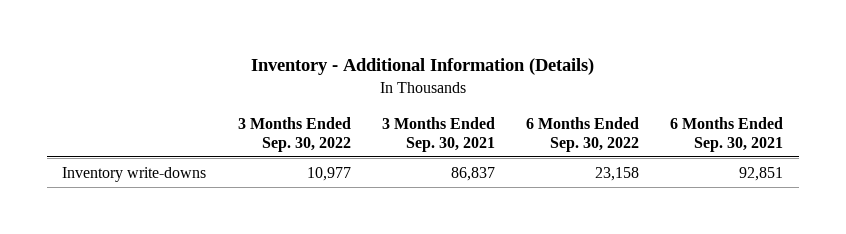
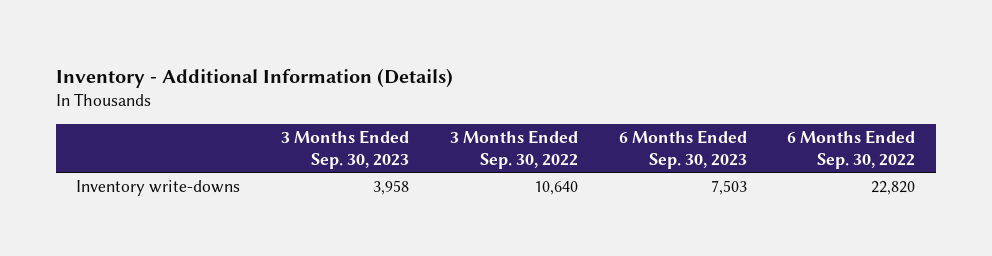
- | 3 Months Ended Sep. 30, 2022 | 3 Months Ended Sep. 30, 2021 | 6 Months Ended Sep. 30, 2022 | 6 Months Ended Sep. 30, 2021
+ | 3 Months Ended Sep. 30, 2023 | 3 Months Ended Sep. 30, 2022 | 6 Months Ended Sep. 30, 2023 | 6 Months Ended Sep. 30, 2022
- Inventory write-downs | 10,977 | 86,837 | 23,158 | 92,851
+ Inventory write-downs | 3,958 | 10,640 | 7,503 | 22,820

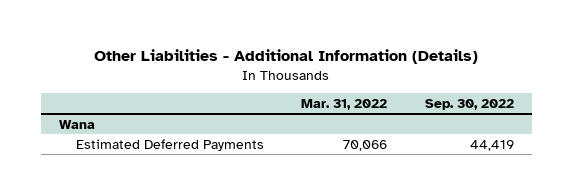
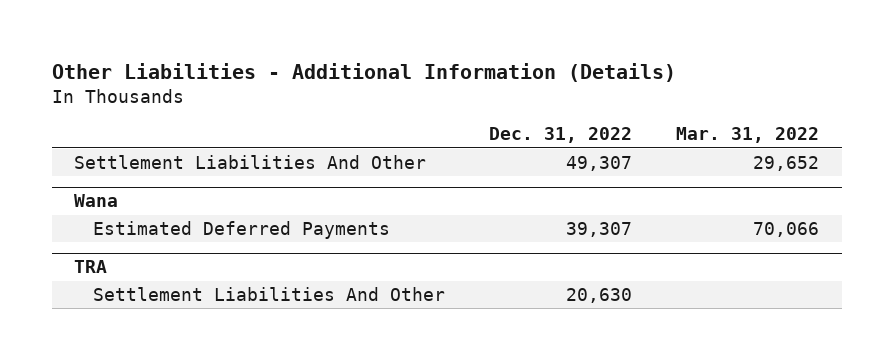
- | Mar. 31, 2022 | Sep. 30, 2022
+ | Dec. 31, 2022 | Mar. 31, 2022
+ Settlement Liabilities And Other | 49,307 | 29,652
+ TRA
+ Settlement Liabilities And Other | 20,630 |

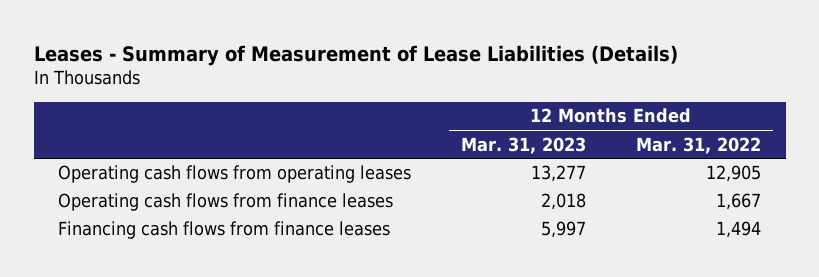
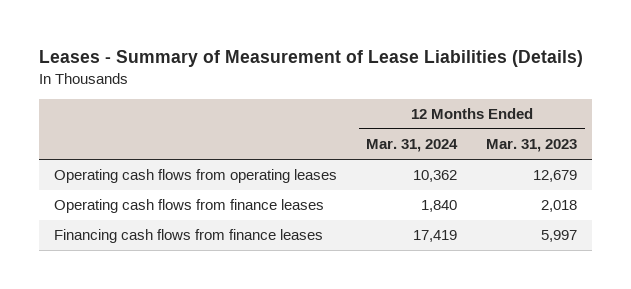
- | 12 Months Ended Mar. 31, 2023 | 12 Months Ended Mar. 31, 2022
+ | 12 Months Ended Mar. 31, 2024 | 12 Months Ended Mar. 31, 2023
- Operating cash flows from operating leases | 13,277 | 12,905
+ Operating cash flows from operating leases | 10,362 | 12,679

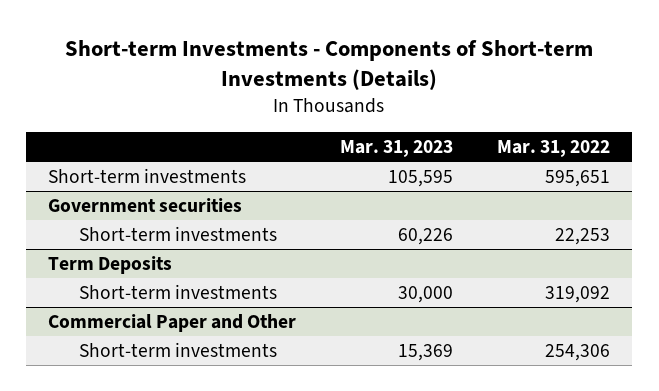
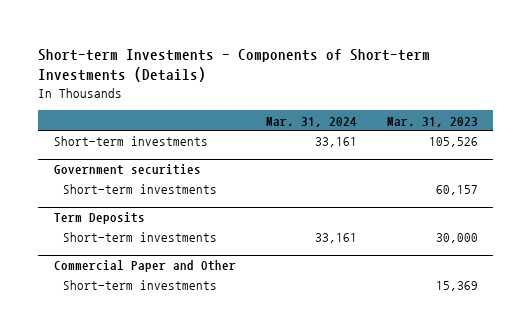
- | Mar. 31, 2023 | Mar. 31, 2022
+ | Mar. 31, 2024 | Mar. 31, 2023
- Short-term investments | 105,595 | 595,651
+ Short-term investments | 33,161 | 105,526
@ Government securities
- Short-term investments | 60,226 | 22,253
+ Short-term investments | | 60,157

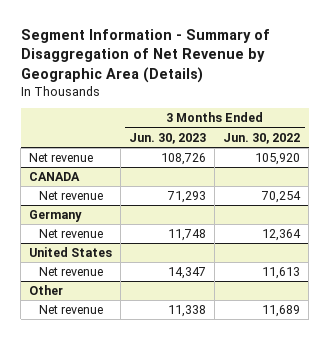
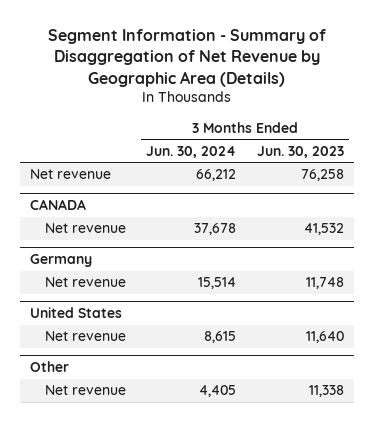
- | 3 Months Ended Jun. 30, 2023 | 3 Months Ended Jun. 30, 2022
+ | 3 Months Ended Jun. 30, 2024 | 3 Months Ended Jun. 30, 2023
- Net revenue | 108,726 | 105,920
+ Net revenue | 66,212 | 76,258
@ CANADA
- Net revenue | 71,293 | 70,254
+ Net revenue | 37,678 | 41,532
@ United States
- Net revenue | 14,347 | 11,613
+ Net revenue | 8,615 | 11,640

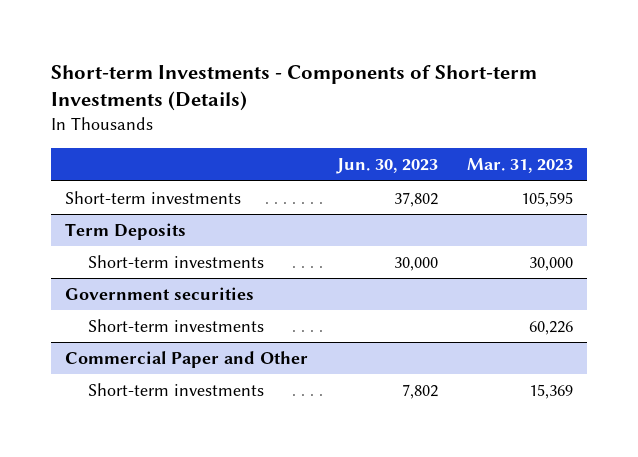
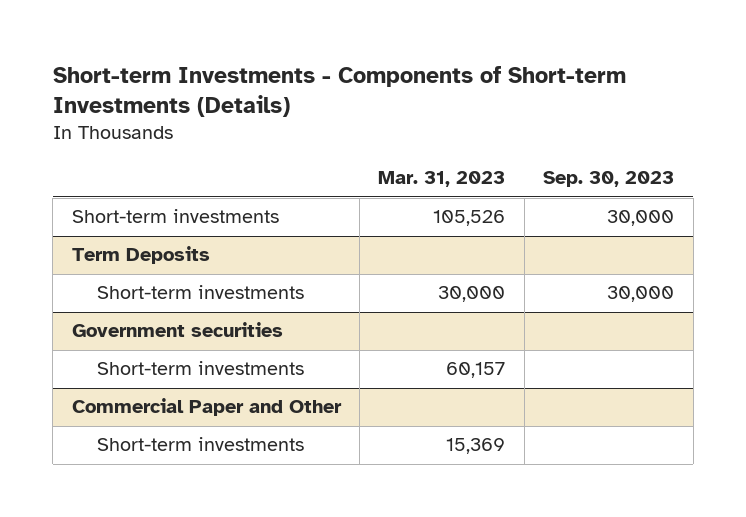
- | Jun. 30, 2023 | Mar. 31, 2023
+ | Mar. 31, 2023 | Sep. 30, 2023
- Short-term investments | 37,802 | 105,595
+ Short-term investments | 105,526 | 30,000
@ Government securities
- Short-term investments | | 60,226
+ Short-term investments | 60,157 |

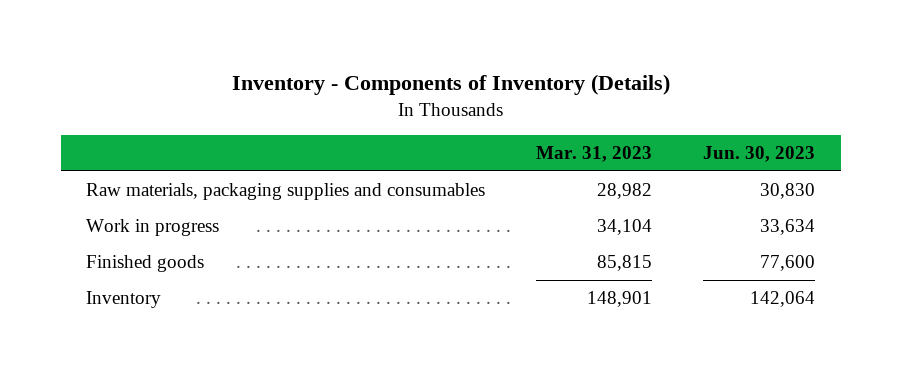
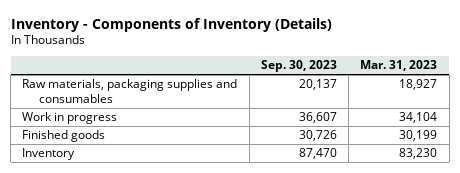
- | Mar. 31, 2023 | Jun. 30, 2023
+ | Sep. 30, 2023 | Mar. 31, 2023
- Raw materials, packaging supplies and consumables | 28,982 | 30,830
+ Raw materials, packaging supplies and consumables | 20,137 | 18,927
- Finished goods | 85,815 | 77,600
- Inventory | 148,901 | 142,064
+ Finished goods | 30,726 | 30,199
+ Inventory | 87,470 | 83,230

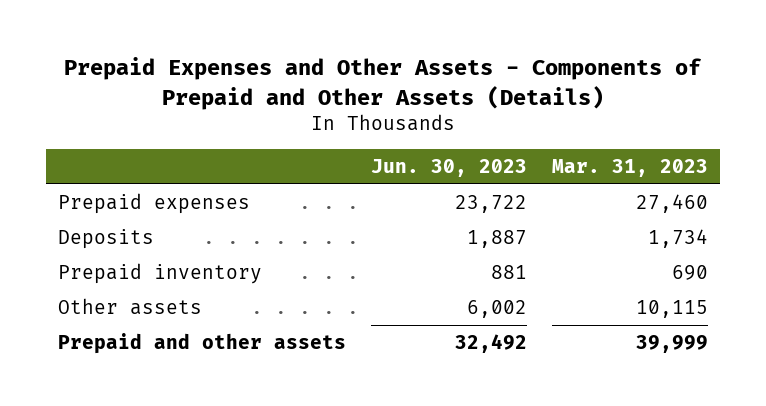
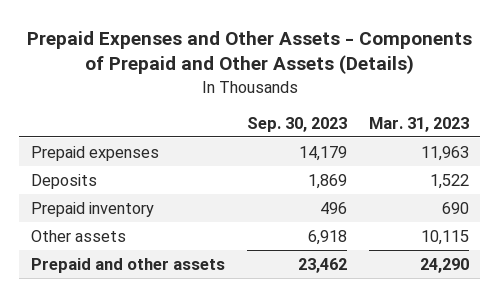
- | Jun. 30, 2023 | Mar. 31, 2023
+ | Sep. 30, 2023 | Mar. 31, 2023
- Prepaid expenses | 23,722 | 27,460
- Deposits | 1,887 | 1,734
+ Prepaid expenses | 14,179 | 11,963
+ Deposits | 1,869 | 1,522
- Prepaid and other assets | 32,492 | 39,999
+ Prepaid and other assets | 23,462 | 24,290

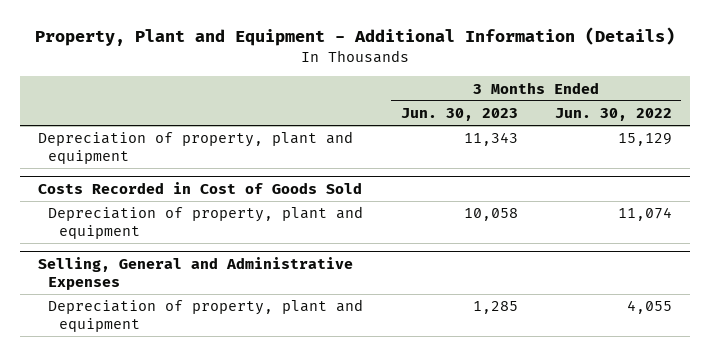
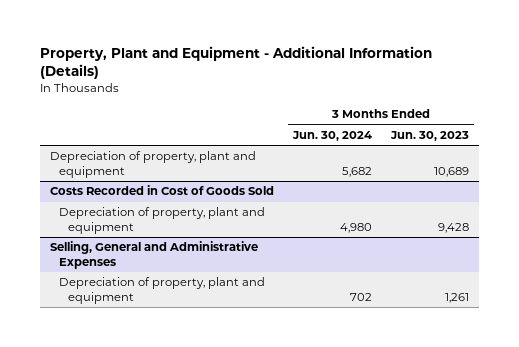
- | 3 Months Ended Jun. 30, 2023 | 3 Months Ended Jun. 30, 2022
+ | 3 Months Ended Jun. 30, 2024 | 3 Months Ended Jun. 30, 2023
- Depreciation of property, plant and equipment | 11,343 | 15,129
+ Depreciation of property, plant and equipment | 5,682 | 10,689
@ Costs Recorded in Cost of Goods Sold
- Depreciation of property, plant and equipment | 10,058 | 11,074
+ Depreciation of property, plant and equipment | 4,980 | 9,428
@ Selling, General and Administrative Expenses
- Depreciation of property, plant and equipment | 1,285 | 4,055
+ Depreciation of property, plant and equipment | 702 | 1,261

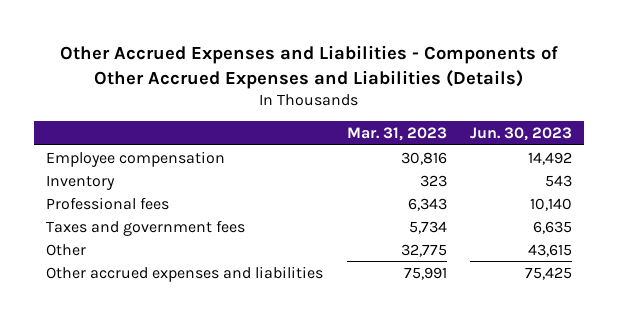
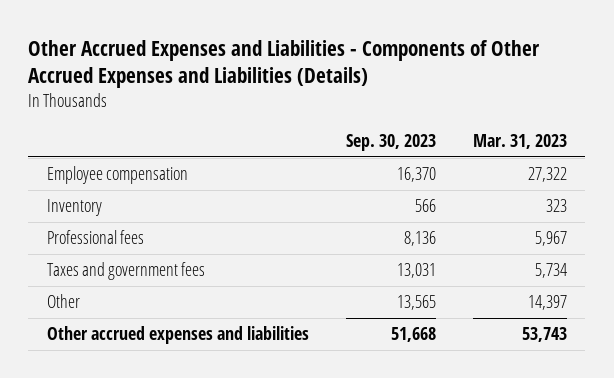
- | Mar. 31, 2023 | Jun. 30, 2023
+ | Sep. 30, 2023 | Mar. 31, 2023
- Employee compensation | 30,816 | 14,492
+ Employee compensation | 16,370 | 27,322
- Professional fees | 6,343 | 10,140
+ Professional fees | 8,136 | 5,967
- Other | 32,775 | 43,615
- Other accrued expenses and liabilities | 75,991 | 75,425
+ Other | 13,565 | 14,397
+ Other accrued expenses and liabilities | 51,668 | 53,743

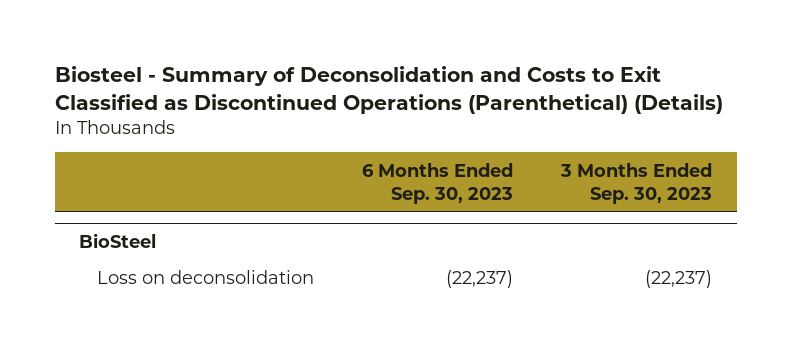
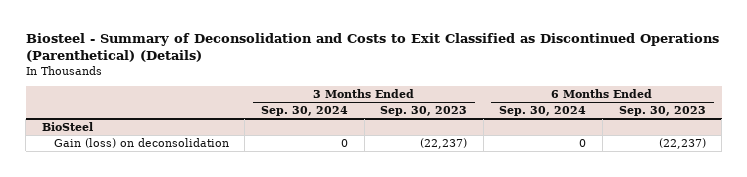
- | 6 Months Ended Sep. 30, 2023 | 3 Months Ended Sep. 30, 2023
+ | 3 Months Ended Sep. 30, 2024 | 3 Months Ended Sep. 30, 2023 | 6 Months Ended Sep. 30, 2024 | 6 Months Ended Sep. 30, 2023
@ BioSteel
- Loss on deconsolidation | (22,237) | (22,237)
+ Gain (loss) on deconsolidation | 0 | (22,237) | 0 | (22,237)

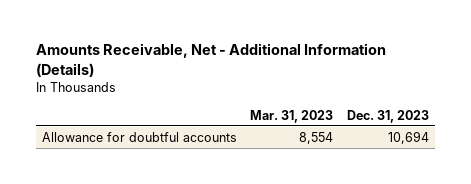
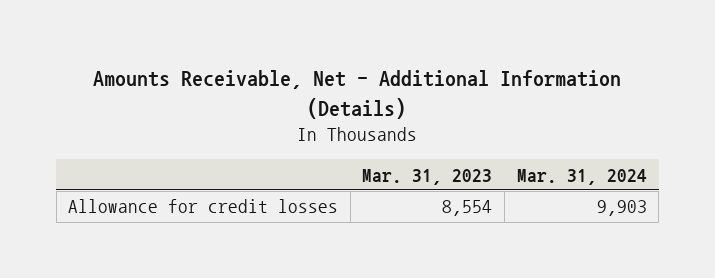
- | Mar. 31, 2023 | Dec. 31, 2023
+ | Mar. 31, 2023 | Mar. 31, 2024
- Allowance for doubtful accounts | 8,554 | 10,694
+ Allowance for credit losses | 8,554 | 9,903

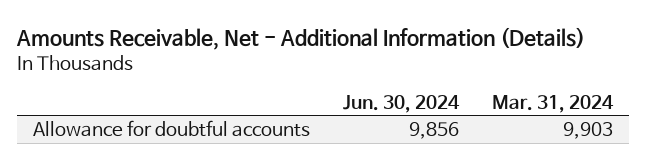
- | Mar. 31, 2023 | Mar. 31, 2024
+ | Jun. 30, 2024 | Mar. 31, 2024
- Allowance for credit losses | 8,554 | 9,903
+ Allowance for doubtful accounts | 9,856 | 9,903

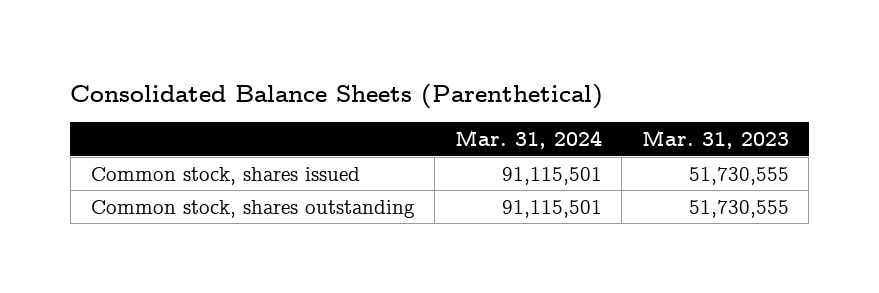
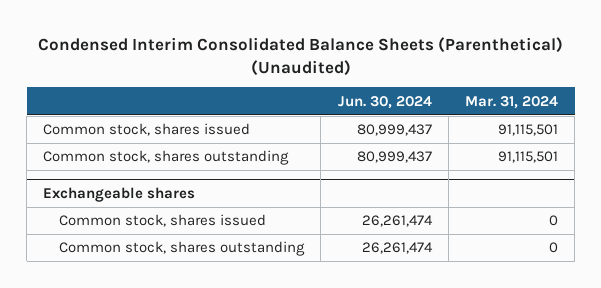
- Consolidated Balance Sheets (Parenthetical)
+ Condensed Interim Consolidated Balance Sheets (Parenthetical) (Unaudited)
- | Mar. 31, 2024 | Mar. 31, 2023
+ | Jun. 30, 2024 | Mar. 31, 2024
+ Exchangeable shares
+ Common stock, shares issued | 26,261,474 | 0
+ Common stock, shares outstanding | 26,261,474 | 0

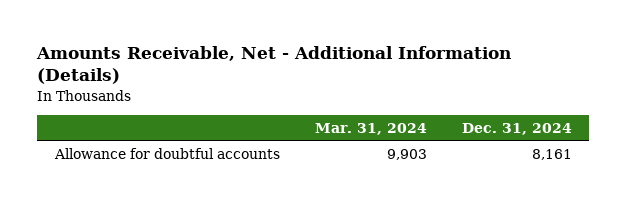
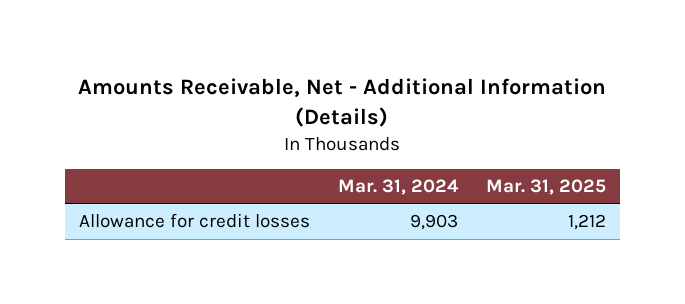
- | Mar. 31, 2024 | Dec. 31, 2024
+ | Mar. 31, 2024 | Mar. 31, 2025
- Allowance for doubtful accounts | 9,903 | 8,161
+ Allowance for credit losses | 9,903 | 1,212

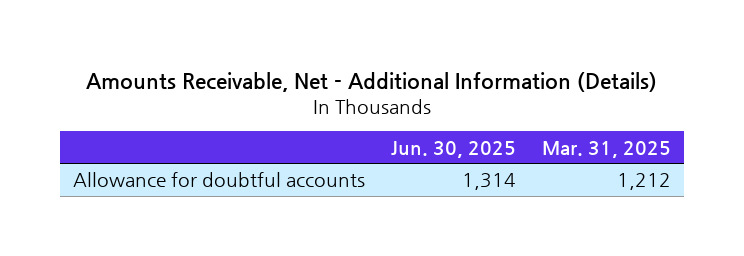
- | Mar. 31, 2024 | Mar. 31, 2025
+ | Jun. 30, 2025 | Mar. 31, 2025
- Allowance for credit losses | 9,903 | 1,212
+ Allowance for doubtful accounts | 1,314 | 1,212

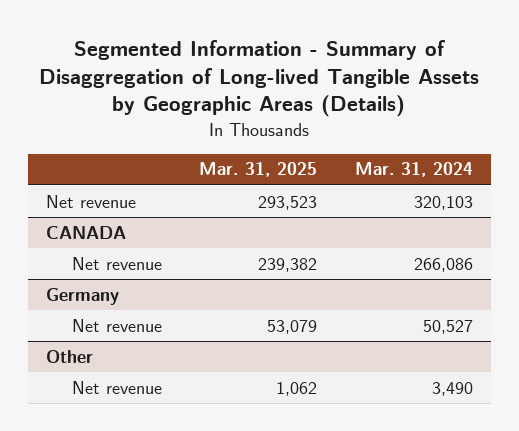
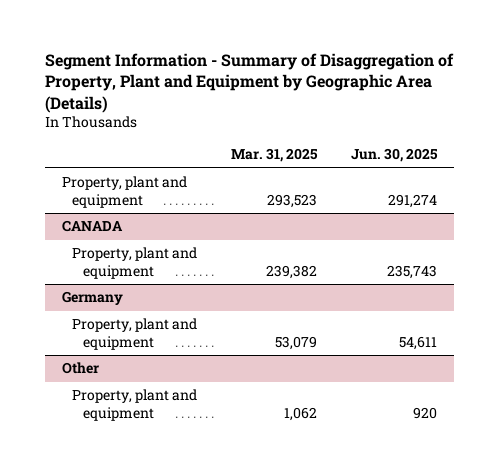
- Segmented Information - Summary of Disaggregation of Long-lived Tangible Assets by Geographic Areas (Details)
+ Segment Information - Summary of Disaggregation of Property, Plant and Equipment by Geographic Area (Details)
- | Mar. 31, 2025 | Mar. 31, 2024
+ | Mar. 31, 2025 | Jun. 30, 2025
- Net revenue | 293,523 | 320,103
+ Property, plant and equipment | 293,523 | 291,274
@ CANADA
- Net revenue | 239,382 | 266,086
+ Property, plant and equipment | 239,382 | 235,743
@ Germany
- Net revenue | 53,079 | 50,527
+ Property, plant and equipment | 53,079 | 54,611
@ Other
- Net revenue | 1,062 | 3,490
+ Property, plant and equipment | 1,062 | 920

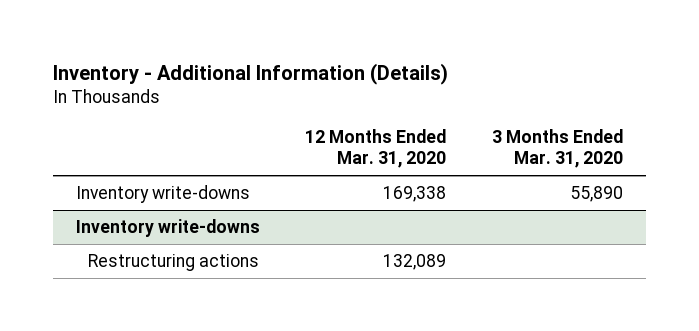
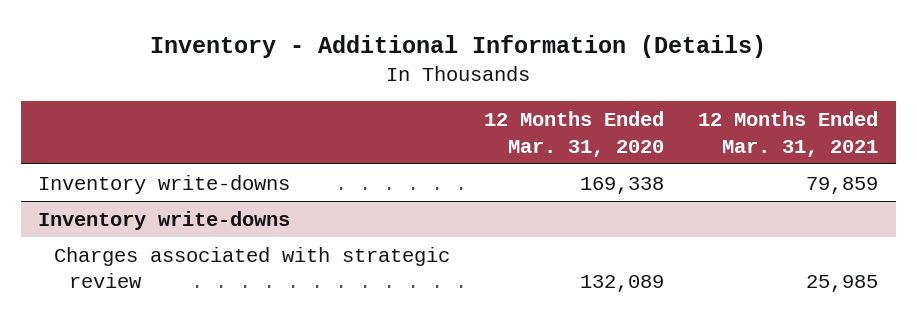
- | 12 Months Ended Mar. 31, 2020 | 3 Months Ended Mar. 31, 2020
+ | 12 Months Ended Mar. 31, 2020 | 12 Months Ended Mar. 31, 2021
@ Inventory write-downs
- Restructuring actions | 132,089 |
+ Charges associated with strategic review | 132,089 | 25,985

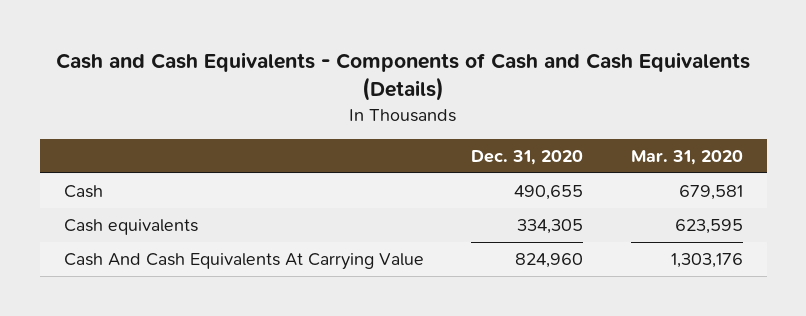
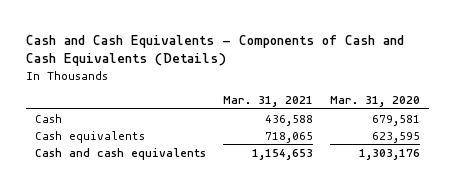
- | Dec. 31, 2020 | Mar. 31, 2020
+ | Mar. 31, 2021 | Mar. 31, 2020
- Cash And Cash Equivalents At Carrying Value | 824,960 | 1,303,176
+ Cash and cash equivalents | 1,154,653 | 1,303,176

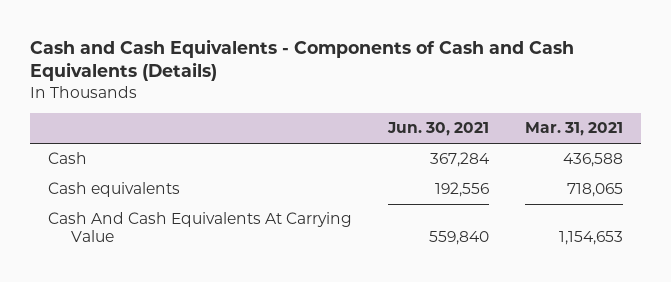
- | Mar. 31, 2021 | Mar. 31, 2020
+ | Jun. 30, 2021 | Mar. 31, 2021
- Cash and cash equivalents | 1,154,653 | 1,303,176
+ Cash And Cash Equivalents At Carrying Value | 559,840 | 1,154,653

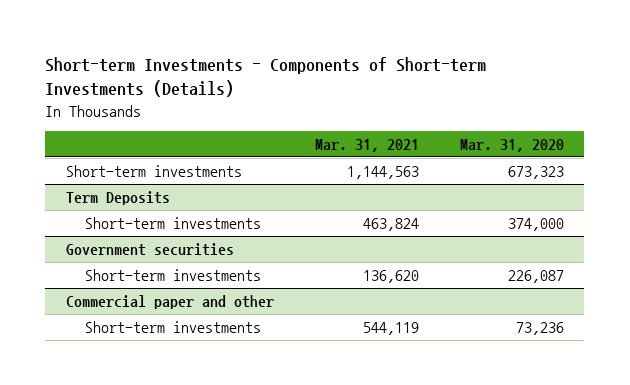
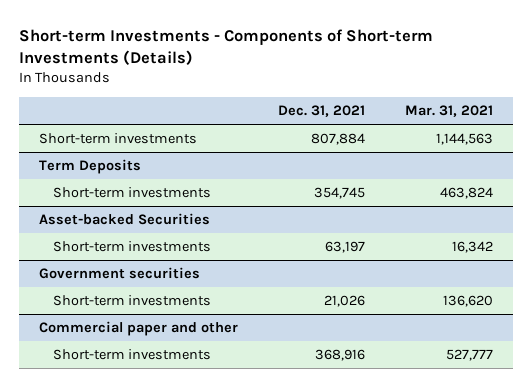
- | Mar. 31, 2021 | Mar. 31, 2020
+ | Dec. 31, 2021 | Mar. 31, 2021
+ Asset-backed Securities
+ Short-term investments | 63,197 | 16,342
@ Commercial paper and other
- Short-term investments | 544,119 | 73,236
+ Short-term investments | 368,916 | 527,777

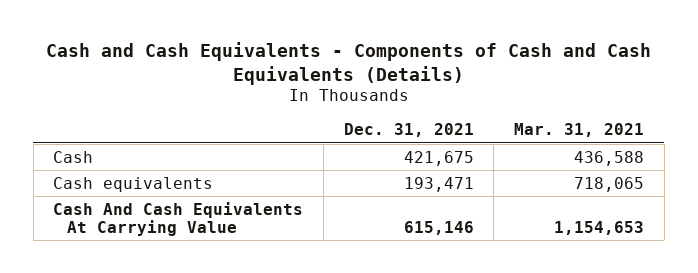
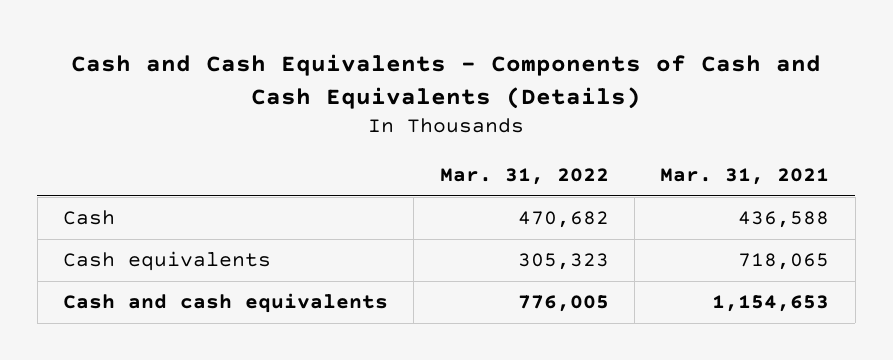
- | Dec. 31, 2021 | Mar. 31, 2021
+ | Mar. 31, 2022 | Mar. 31, 2021
- Cash And Cash Equivalents At Carrying Value | 615,146 | 1,154,653
+ Cash and cash equivalents | 776,005 | 1,154,653

